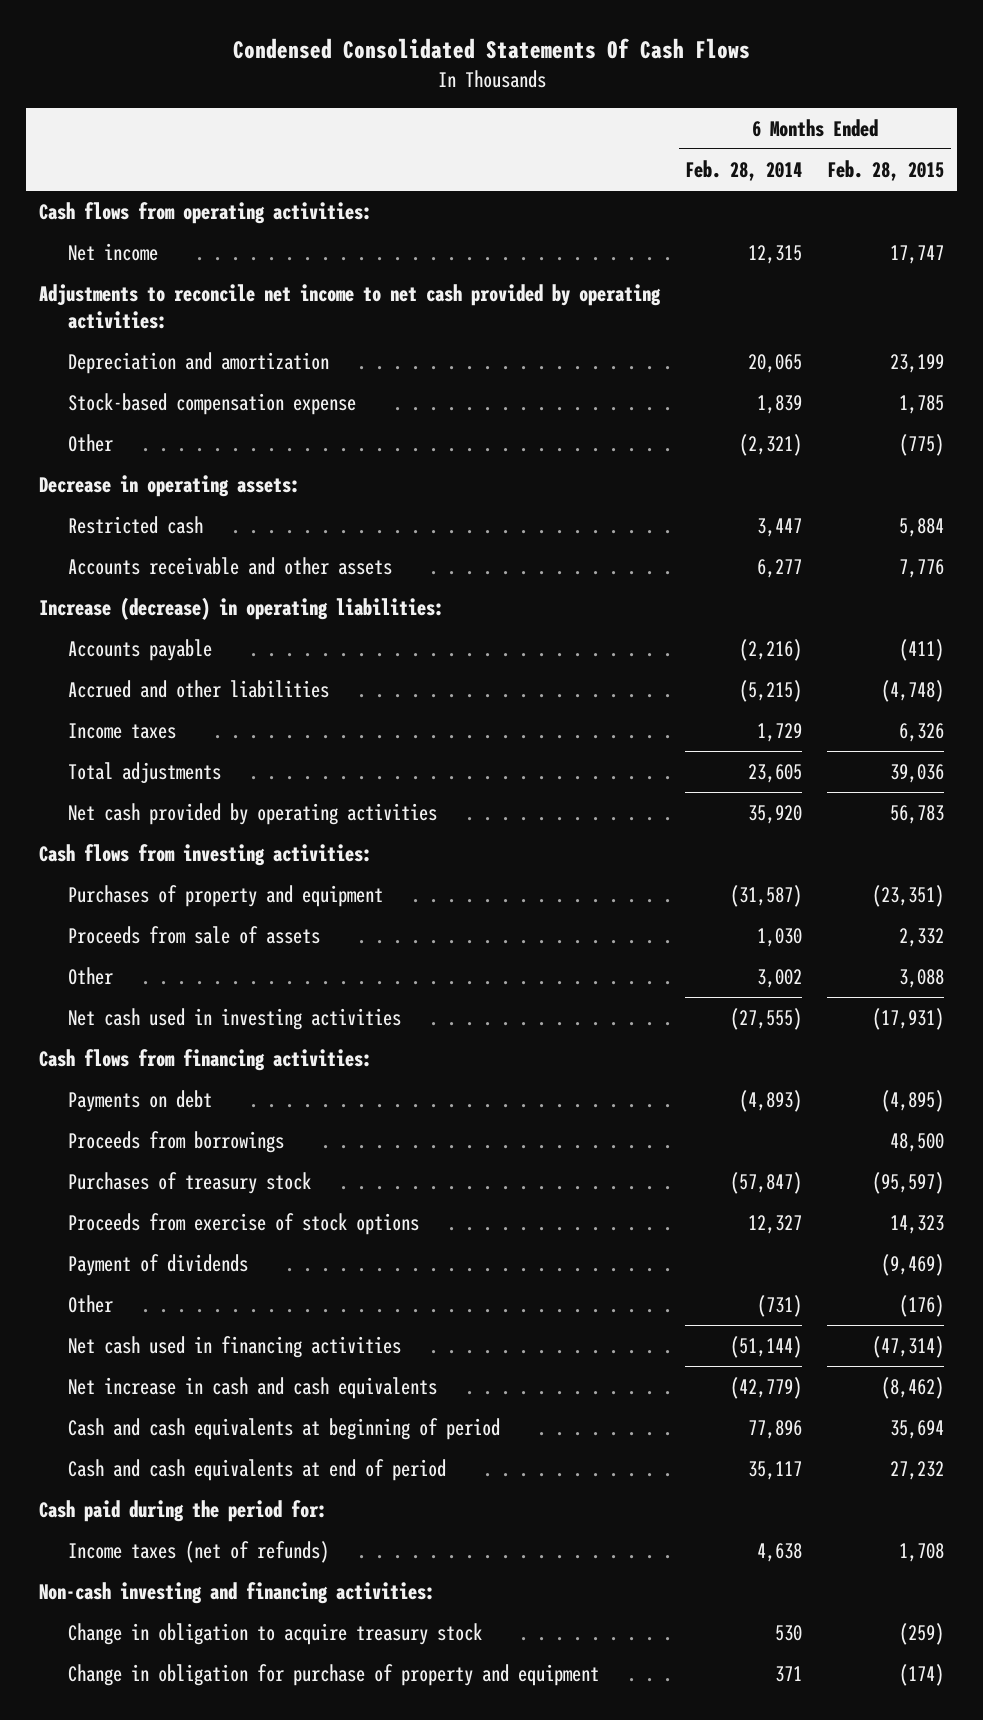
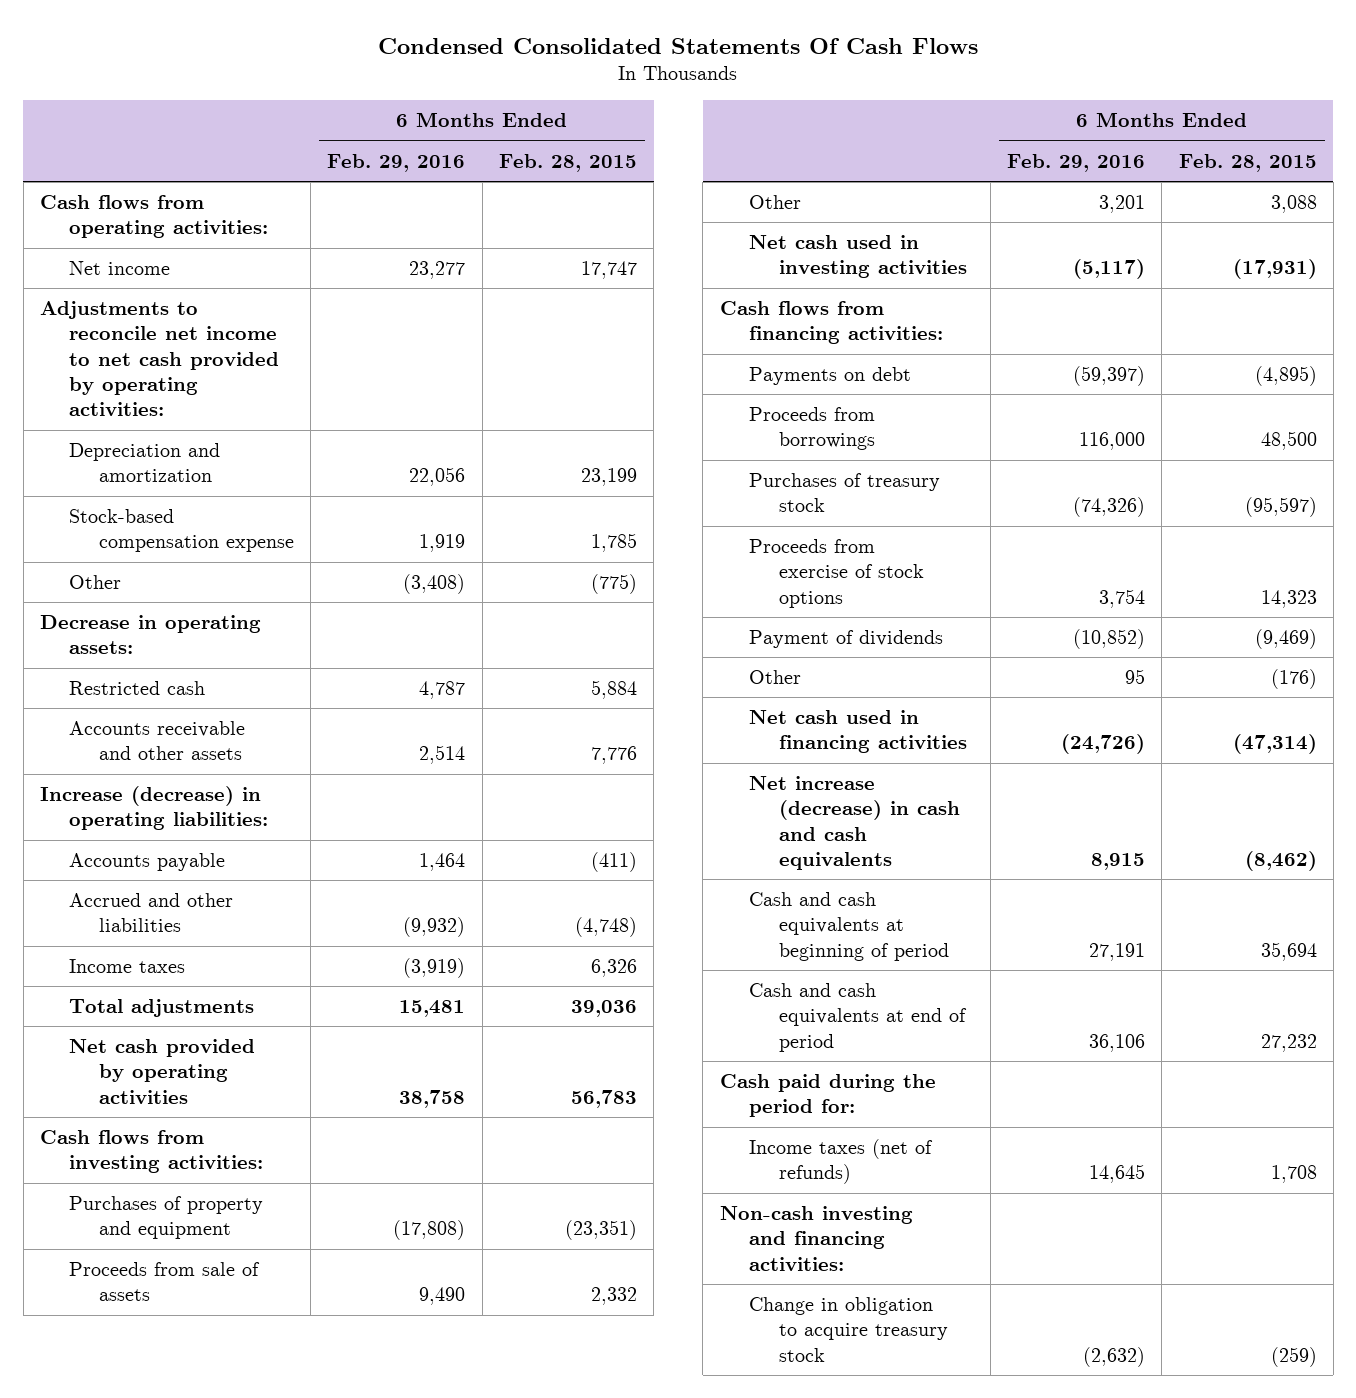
- | 6 Months Ended Feb. 28, 2014 | 6 Months Ended Feb. 28, 2015
+ | 6 Months Ended Feb. 29, 2016 | 6 Months Ended Feb. 28, 2015
- Net increase in cash and cash equivalents | (42,779) | (8,462)
+ Net increase (decrease) in cash and cash equivalents | 8,915 | (8,462)
- Change in obligation for purchase of property and equipment | 371 | (174)

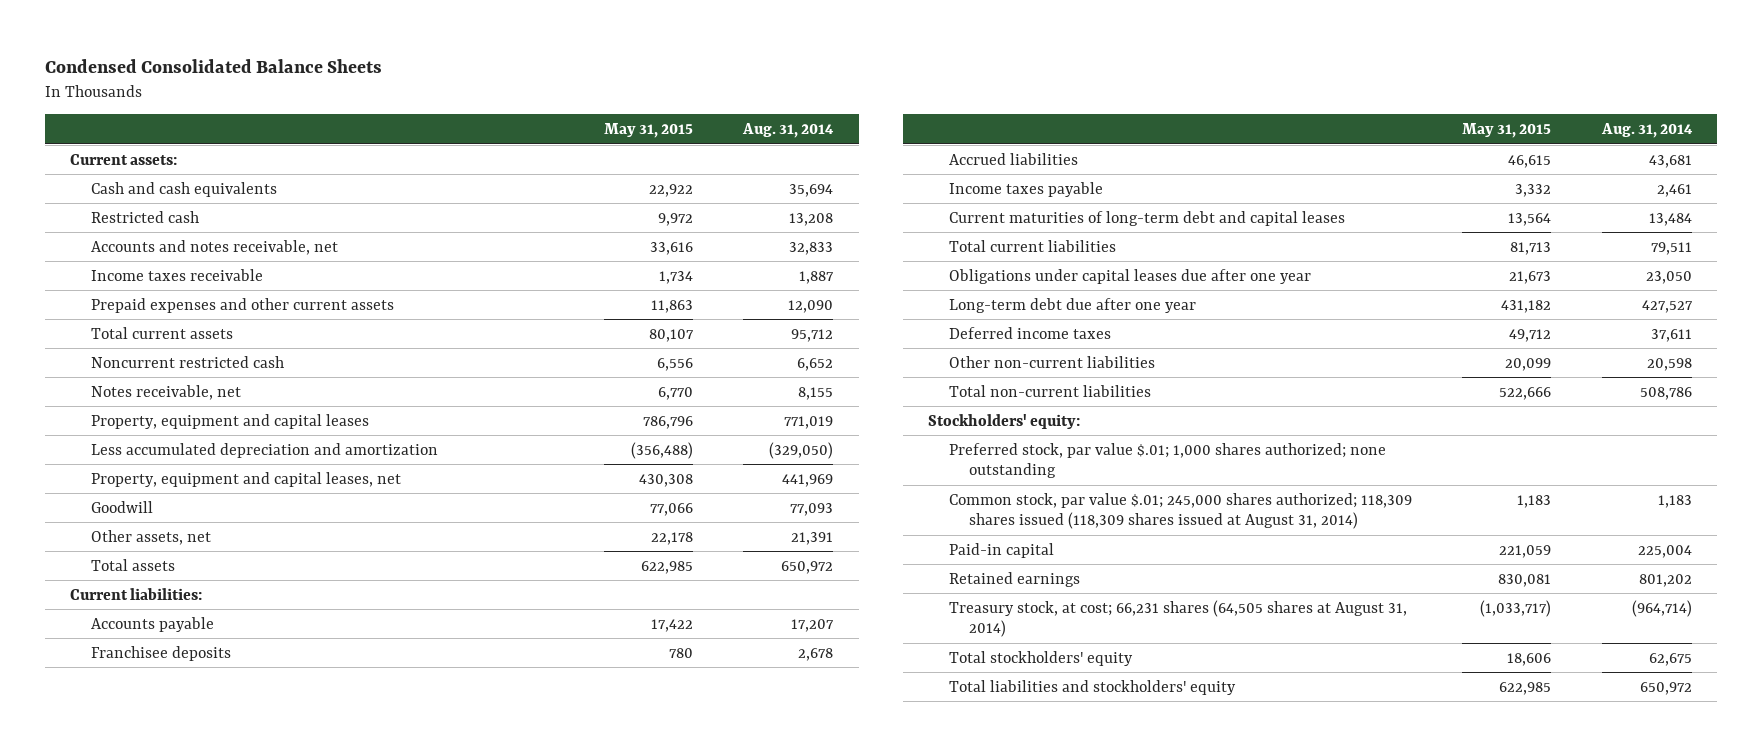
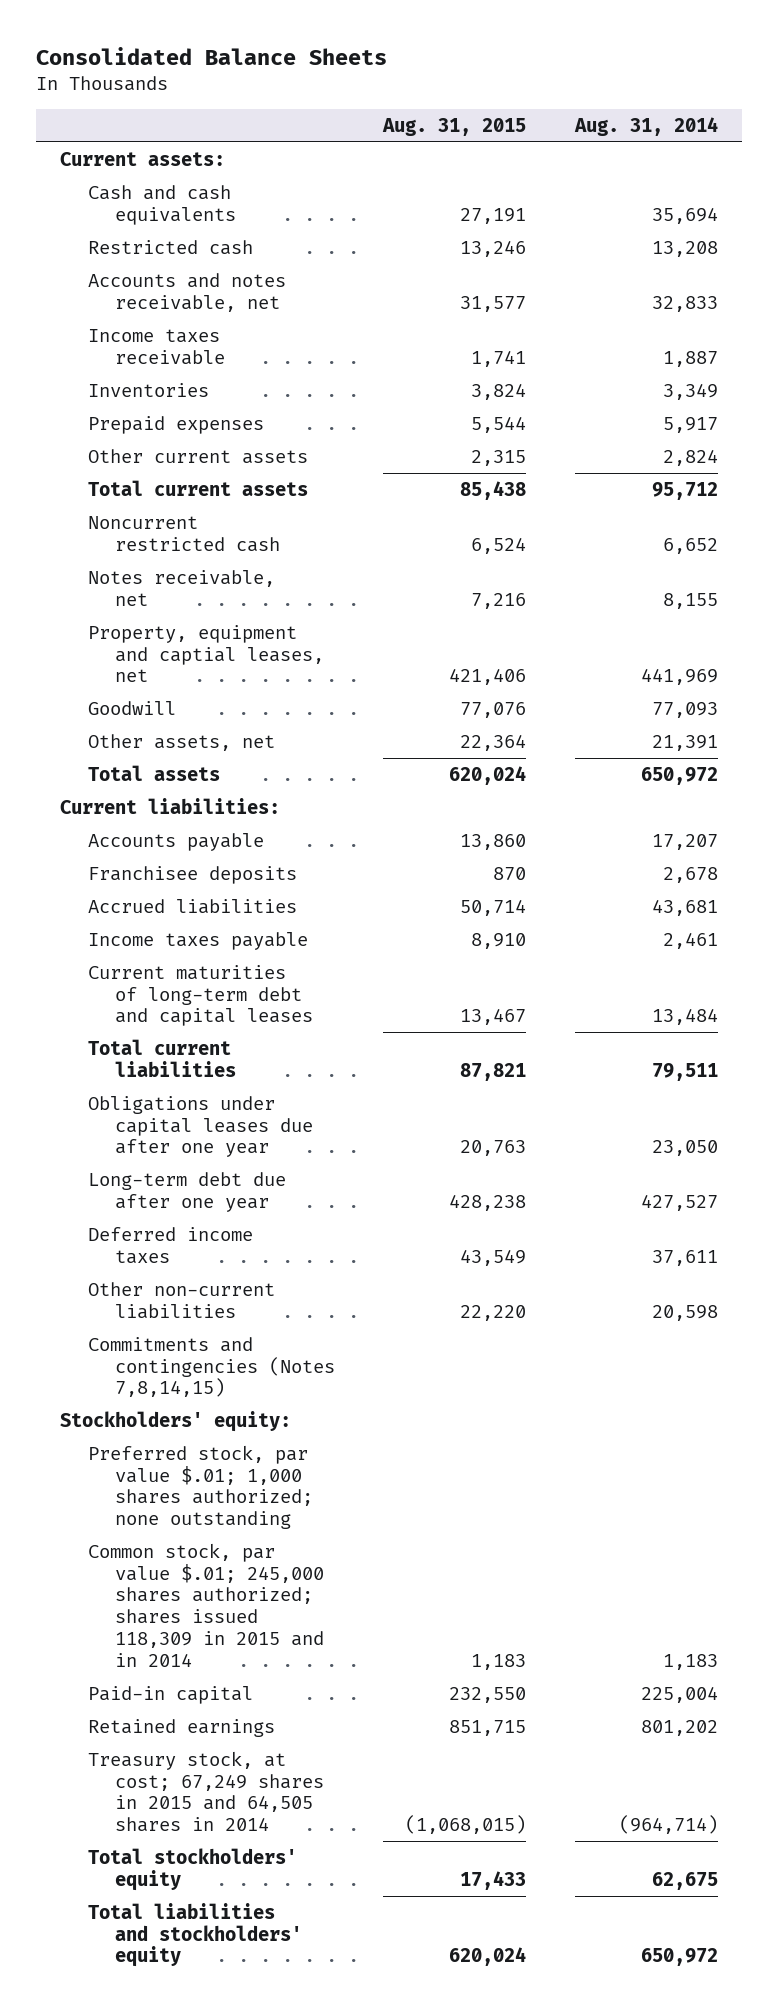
- Condensed Consolidated Balance Sheets
+ Consolidated Balance Sheets
- | May 31, 2015 | Aug. 31, 2014
+ | Aug. 31, 2015 | Aug. 31, 2014
- Prepaid expenses and other current assets | 11,863 | 12,090
+ Inventories | 3,824 | 3,349
+ Prepaid expenses | 5,544 | 5,917
+ Other current assets | 2,315 | 2,824
- Property, equipment and capital leases | 786,796 | 771,019
- Less accumulated depreciation and amortization | (356,488) | (329,050)
- Property, equipment and capital leases, net | 430,308 | 441,969
+ Property, equipment and captial leases, net | 421,406 | 441,969
- Total non-current liabilities | 522,666 | 508,786
+ Commitments and contingencies (Notes 7,8,14,15)
- Common stock, par value $.01; 245,000 shares authorized; 118,309 shares issued (118,309 shares issued at August 31, 2014) | 1,183 | 1,183
+ Common stock, par value $.01; 245,000 shares authorized; shares issued 118,309 in 2015 and in 2014 | 1,183 | 1,183
- Treasury stock, at cost; 66,231 shares (64,505 shares at August 31, 2014) | (1,033,717) | (964,714)
+ Treasury stock, at cost; 67,249 shares in 2015 and 64,505 shares in 2014 | (1,068,015) | (964,714)

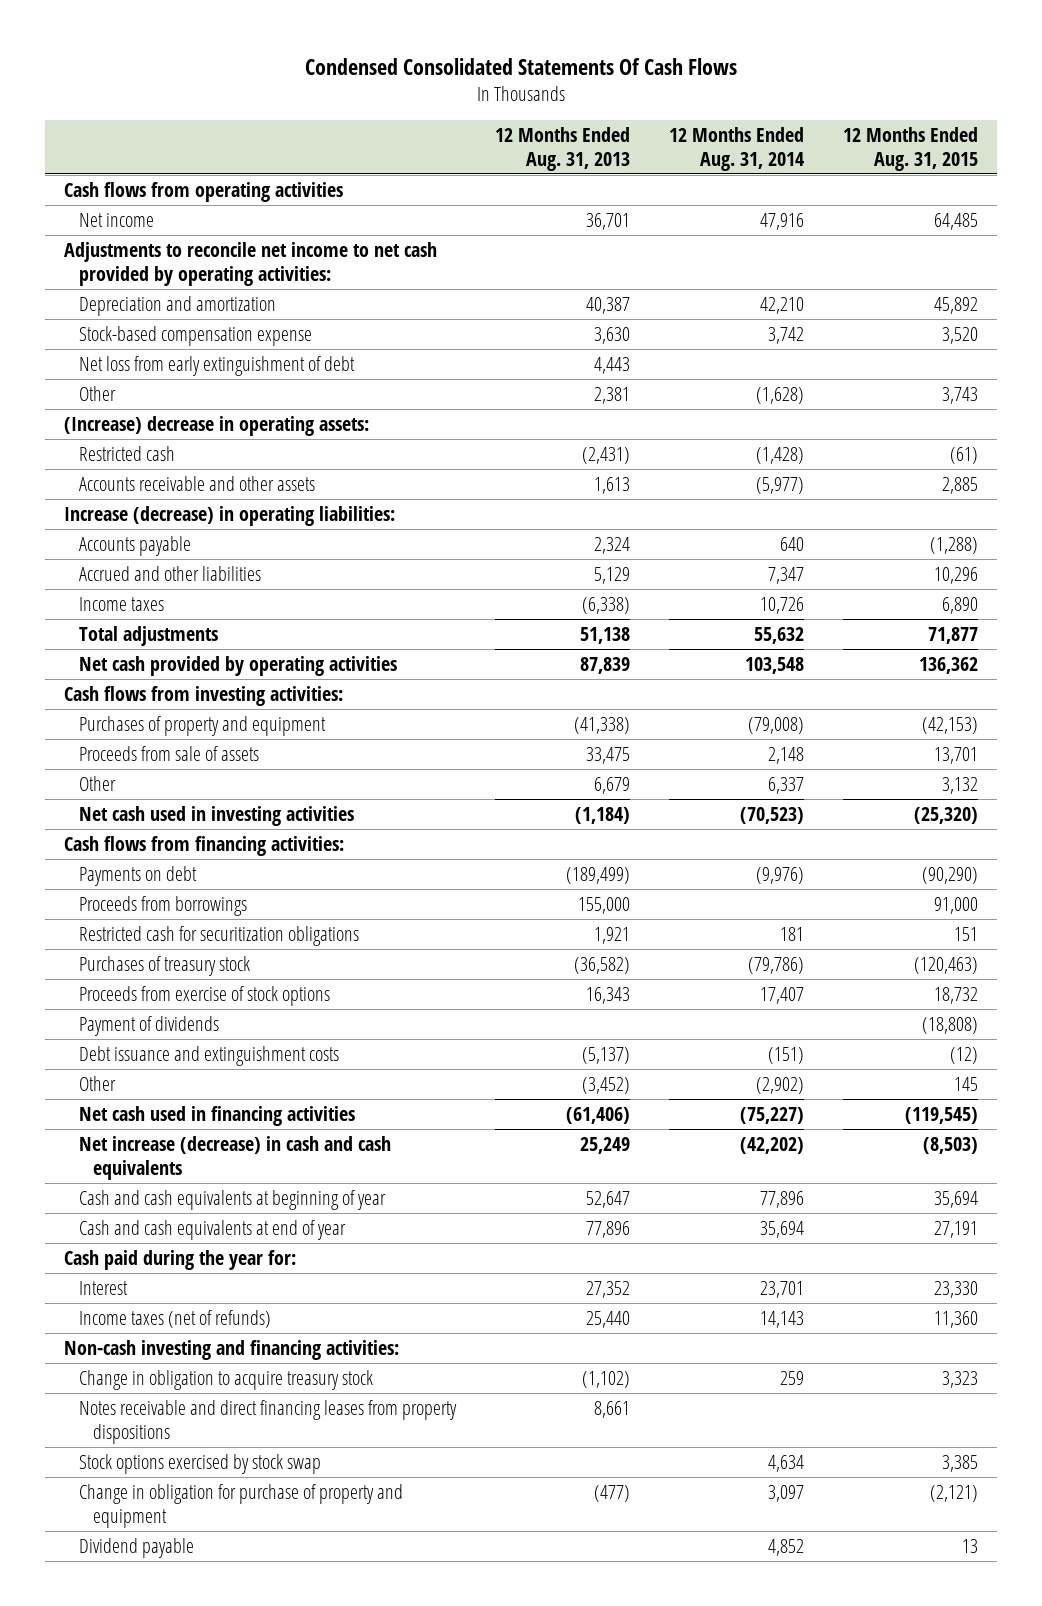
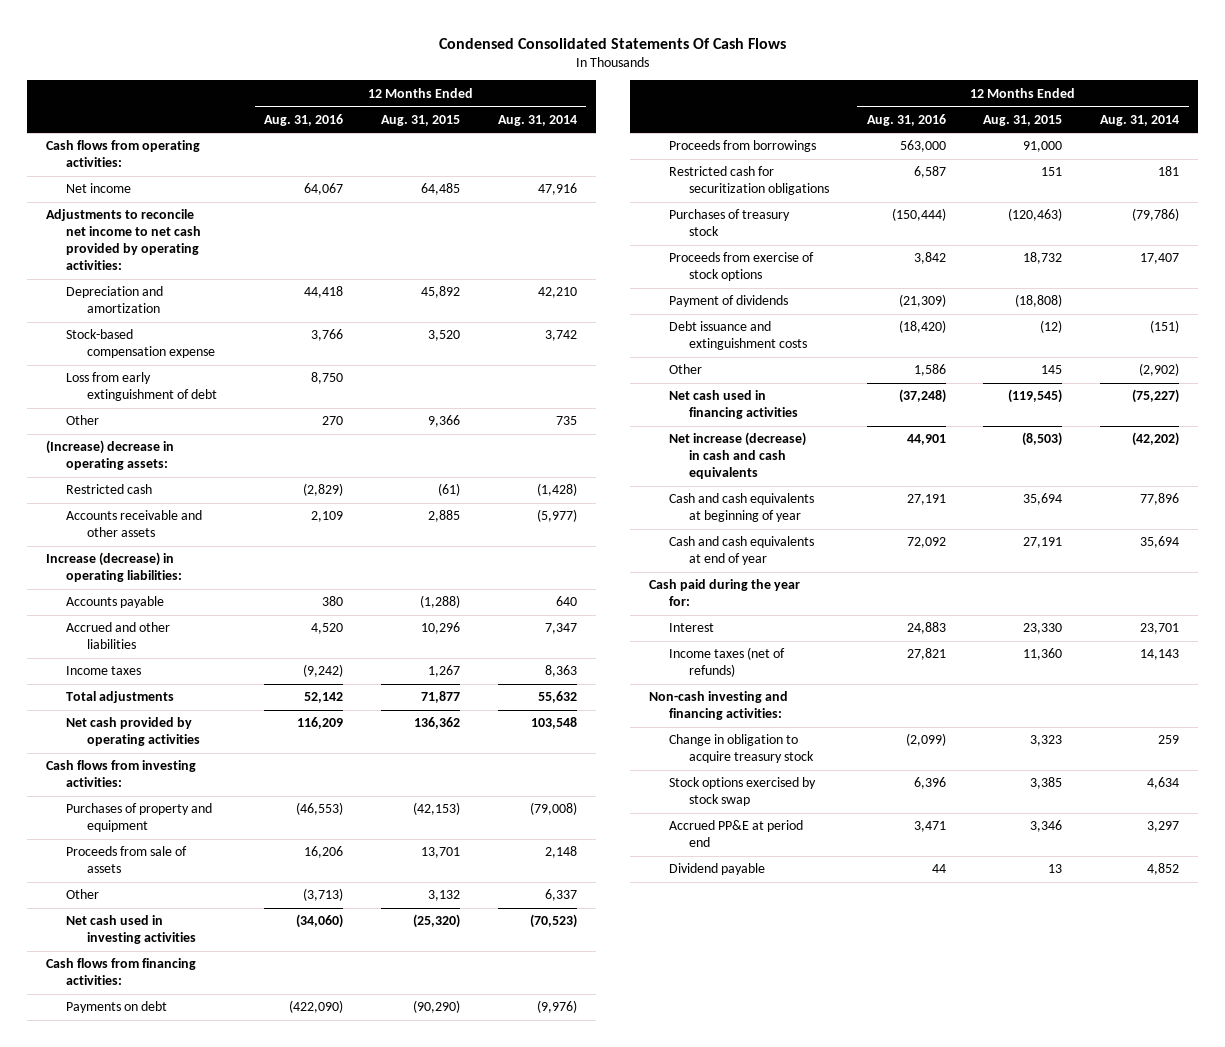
- | 12 Months Ended Aug. 31, 2013 | 12 Months Ended Aug. 31, 2014 | 12 Months Ended Aug. 31, 2015
+ | 12 Months Ended Aug. 31, 2016 | 12 Months Ended Aug. 31, 2015 | 12 Months Ended Aug. 31, 2014
- Cash flows from operating activities
+ Cash flows from operating activities:
- Net loss from early extinguishment of debt | 4,443 | |
- Other | 2,381 | (1,628) | 3,743
+ Loss from early extinguishment of debt | 8,750 | |
+ Other | 270 | 9,366 | 735
- Income taxes | (6,338) | 10,726 | 6,890
+ Income taxes | (9,242) | 1,267 | 8,363
- Notes receivable and direct financing leases from property dispositions | 8,661 | |
- Change in obligation for purchase of property and equipment | (477) | 3,097 | (2,121)
+ Accrued PP&E at period end | 3,471 | 3,346 | 3,297

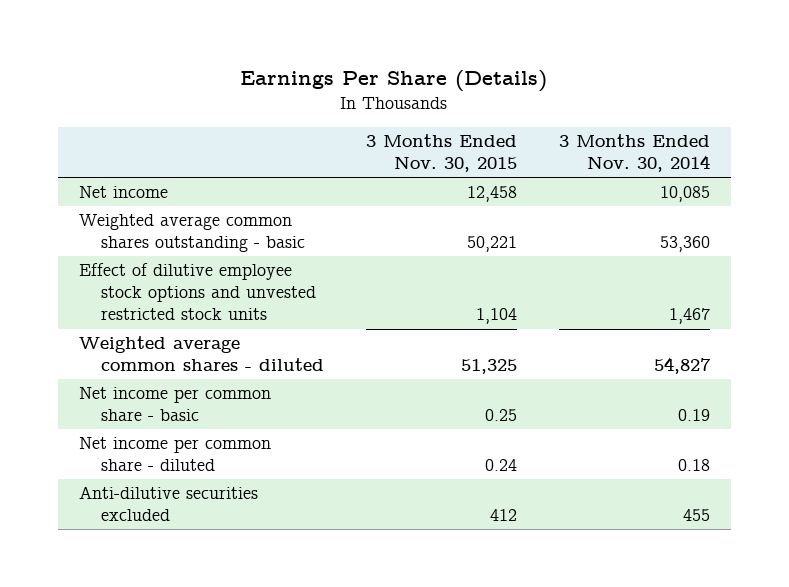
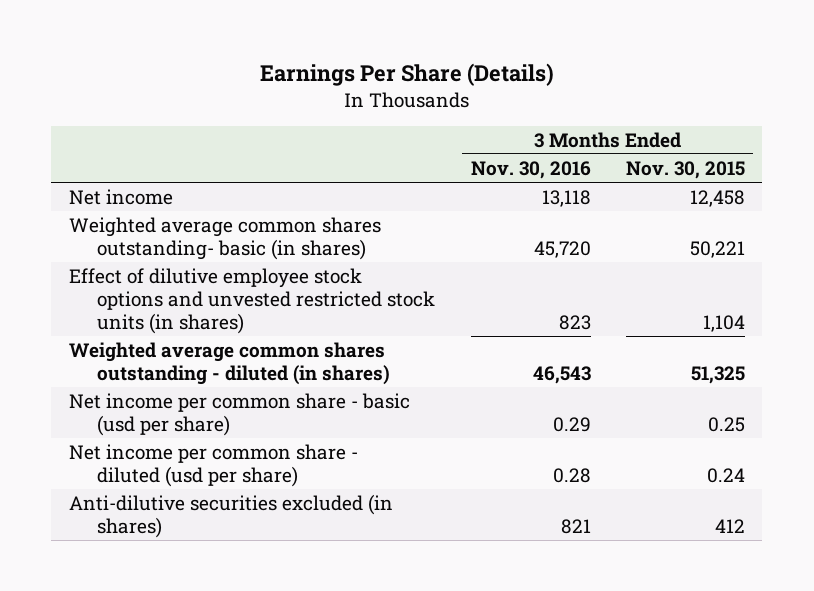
- | 3 Months Ended Nov. 30, 2015 | 3 Months Ended Nov. 30, 2014
+ | 3 Months Ended Nov. 30, 2016 | 3 Months Ended Nov. 30, 2015
- Weighted average common shares outstanding - basic | 50,221 | 53,360
- Effect of dilutive employee stock options and unvested restricted stock units | 1,104 | 1,467
- Weighted average common shares - diluted | 51,325 | 54,827
- Net income per common share - basic | 0.25 | 0.19
- Net income per common share - diluted | 0.24 | 0.18
- Anti-dilutive securities excluded | 412 | 455
+ Weighted average common shares outstanding- basic (in shares) | 45,720 | 50,221
+ Effect of dilutive employee stock options and unvested restricted stock units (in shares) | 823 | 1,104
+ Weighted average common shares outstanding - diluted (in shares) | 46,543 | 51,325
+ Net income per common share - basic (usd per share) | 0.29 | 0.25
+ Net income per common share - diluted (usd per share) | 0.28 | 0.24
+ Anti-dilutive securities excluded (in shares) | 821 | 412

